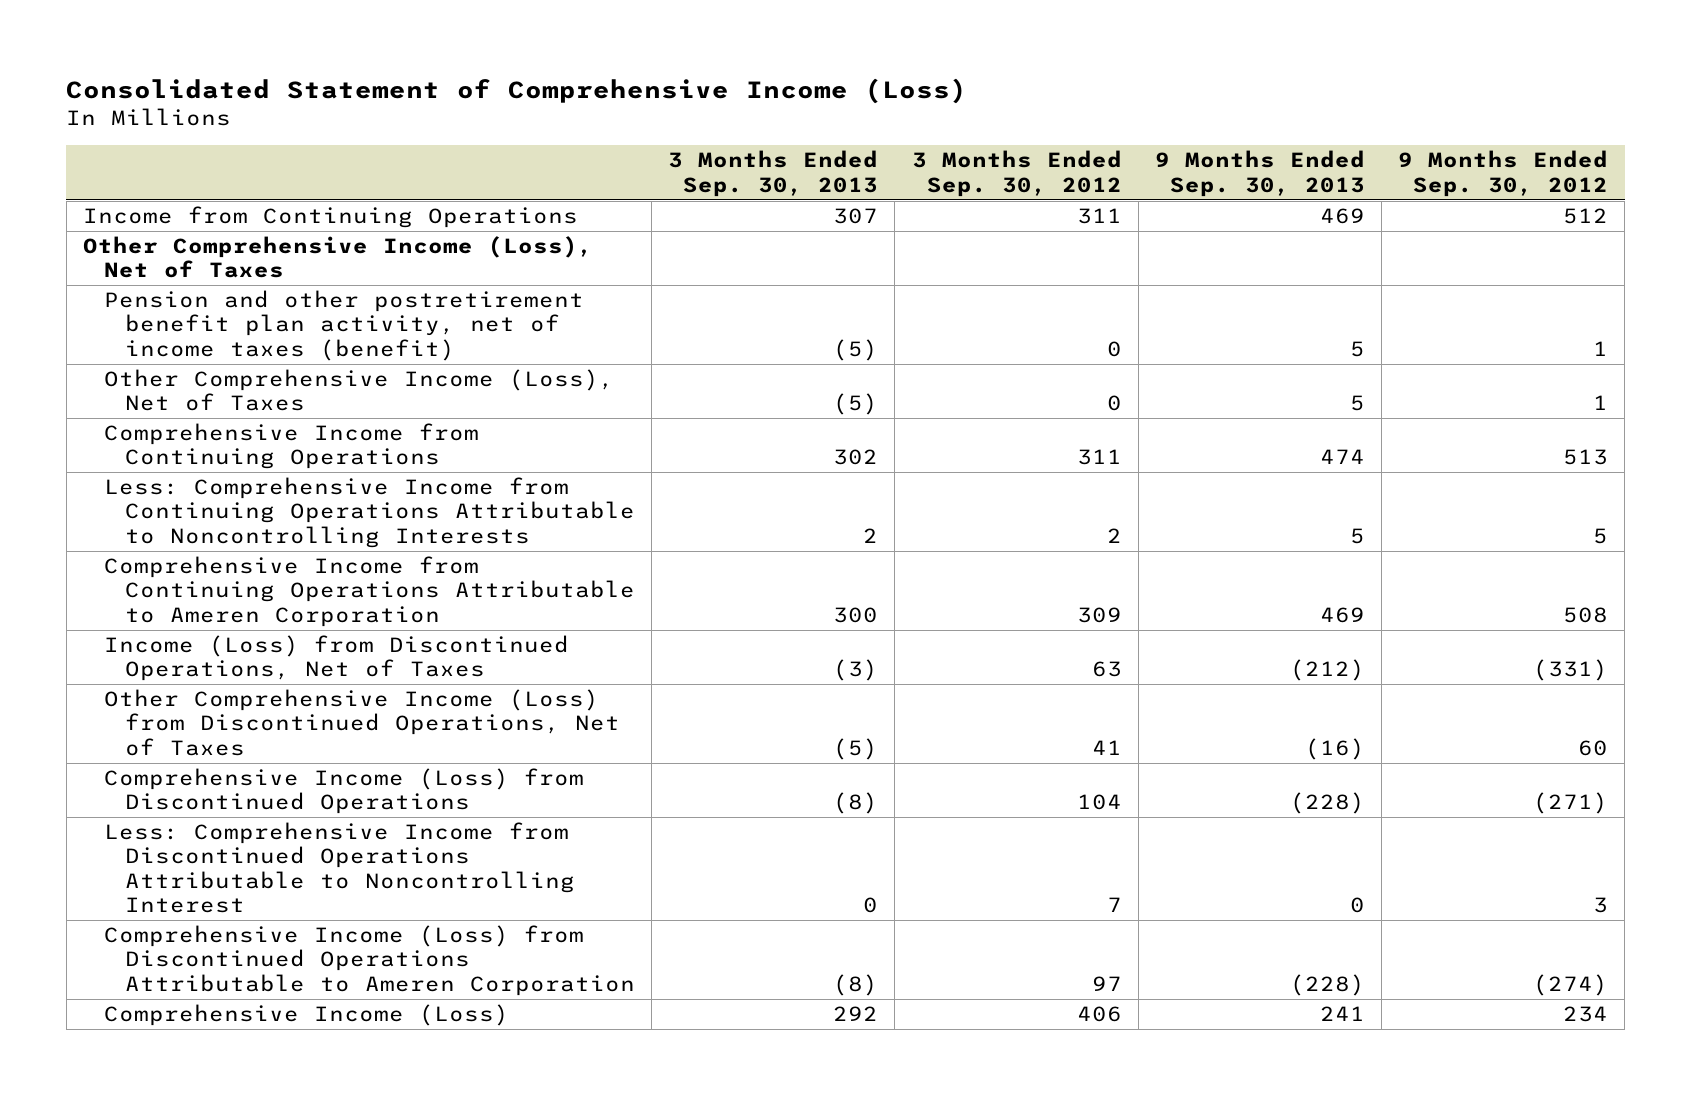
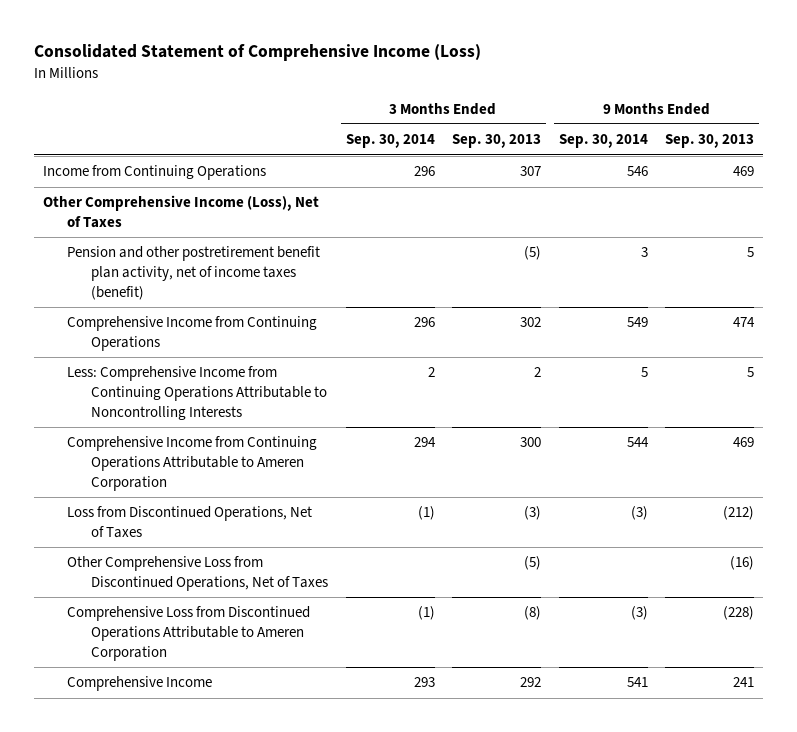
- | 3 Months Ended Sep. 30, 2013 | 3 Months Ended Sep. 30, 2012 | 9 Months Ended Sep. 30, 2013 | 9 Months Ended Sep. 30, 2012
+ | 3 Months Ended Sep. 30, 2014 | 3 Months Ended Sep. 30, 2013 | 9 Months Ended Sep. 30, 2014 | 9 Months Ended Sep. 30, 2013
- Other Comprehensive Income (Loss), Net of Taxes | (5) | 0 | 5 | 1
- Income (Loss) from Discontinued Operations, Net of Taxes | (3) | 63 | (212) | (331)
- Other Comprehensive Income (Loss) from Discontinued Operations, Net of Taxes | (5) | 41 | (16) | 60
- Comprehensive Income (Loss) from Discontinued Operations | (8) | 104 | (228) | (271)
- Less: Comprehensive Income from Discontinued Operations Attributable to Noncontrolling Interest | 0 | 7 | 0 | 3
- Comprehensive Income (Loss) from Discontinued Operations Attributable to Ameren Corporation | (8) | 97 | (228) | (274)
- Comprehensive Income (Loss) | 292 | 406 | 241 | 234
+ Loss from Discontinued Operations, Net of Taxes | (1) | (3) | (3) | (212)
+ Other Comprehensive Loss from Discontinued Operations, Net of Taxes | | (5) | | (16)
+ Comprehensive Loss from Discontinued Operations Attributable to Ameren Corporation | (1) | (8) | (3) | (228)
+ Comprehensive Income | 293 | 292 | 541 | 241

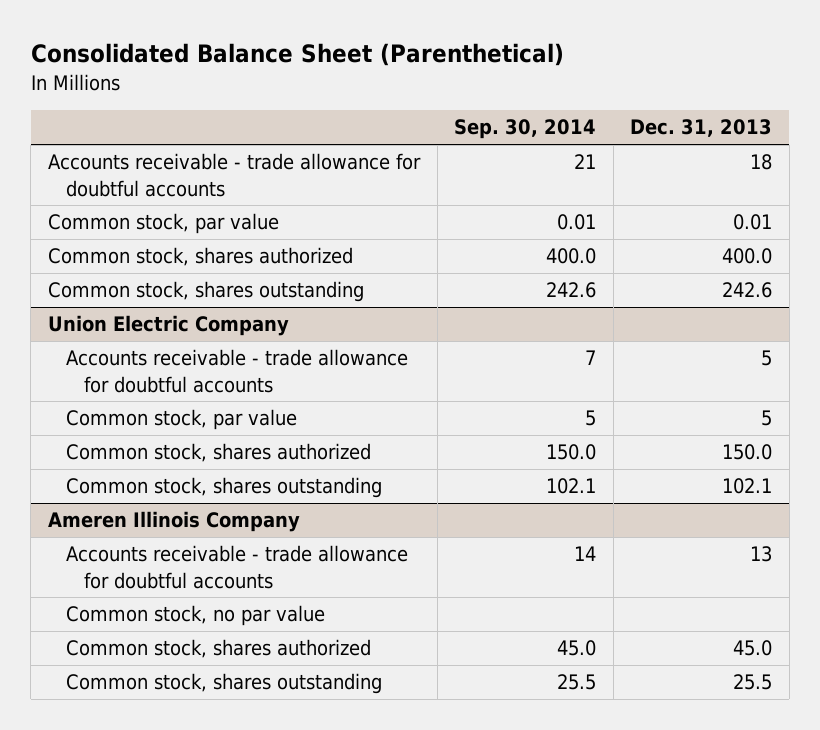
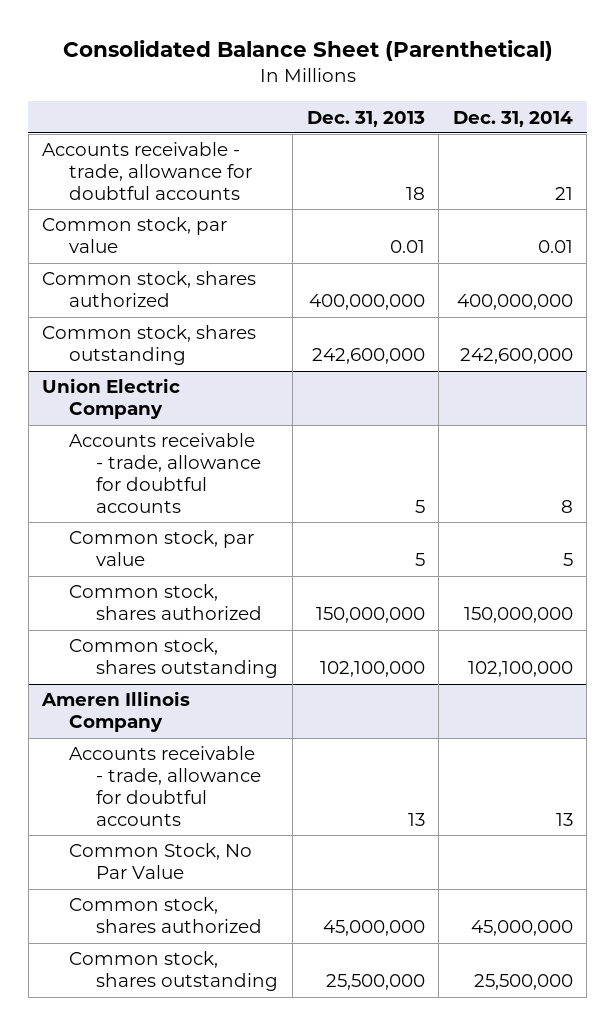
- | Sep. 30, 2014 | Dec. 31, 2013
+ | Dec. 31, 2013 | Dec. 31, 2014
- Accounts receivable - trade allowance for doubtful accounts | 21 | 18
+ Accounts receivable - trade, allowance for doubtful accounts | 18 | 21
- Common stock, shares authorized | 400.0 | 400.0
- Common stock, shares outstanding | 242.6 | 242.6
+ Common stock, shares authorized | 400,000,000 | 400,000,000
+ Common stock, shares outstanding | 242,600,000 | 242,600,000
@ Union Electric Company
- Accounts receivable - trade allowance for doubtful accounts | 7 | 5
+ Accounts receivable - trade, allowance for doubtful accounts | 5 | 8
- Common stock, shares authorized | 150.0 | 150.0
- Common stock, shares outstanding | 102.1 | 102.1
+ Common stock, shares authorized | 150,000,000 | 150,000,000
+ Common stock, shares outstanding | 102,100,000 | 102,100,000
@ Ameren Illinois Company
- Accounts receivable - trade allowance for doubtful accounts | 14 | 13
- Common stock, no par value
- Common stock, shares authorized | 45.0 | 45.0
- Common stock, shares outstanding | 25.5 | 25.5
+ Accounts receivable - trade, allowance for doubtful accounts | 13 | 13
+ Common Stock, No Par Value
+ Common stock, shares authorized | 45,000,000 | 45,000,000
+ Common stock, shares outstanding | 25,500,000 | 25,500,000

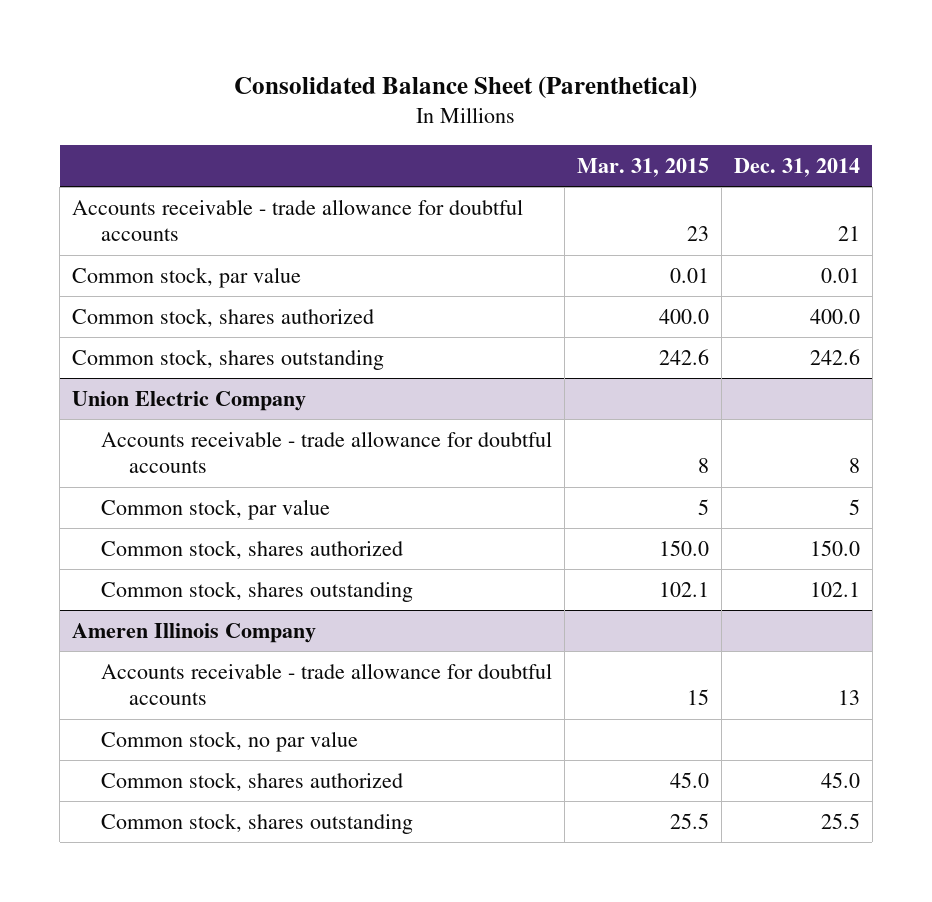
- | Dec. 31, 2013 | Dec. 31, 2014
+ | Mar. 31, 2015 | Dec. 31, 2014
- Accounts receivable - trade, allowance for doubtful accounts | 18 | 21
+ Accounts receivable - trade allowance for doubtful accounts | 23 | 21
- Common stock, shares authorized | 400,000,000 | 400,000,000
- Common stock, shares outstanding | 242,600,000 | 242,600,000
+ Common stock, shares authorized | 400.0 | 400.0
+ Common stock, shares outstanding | 242.6 | 242.6
@ Union Electric Company
- Accounts receivable - trade, allowance for doubtful accounts | 5 | 8
+ Accounts receivable - trade allowance for doubtful accounts | 8 | 8
- Common stock, shares authorized | 150,000,000 | 150,000,000
- Common stock, shares outstanding | 102,100,000 | 102,100,000
+ Common stock, shares authorized | 150.0 | 150.0
+ Common stock, shares outstanding | 102.1 | 102.1
@ Ameren Illinois Company
- Accounts receivable - trade, allowance for doubtful accounts | 13 | 13
- Common Stock, No Par Value
- Common stock, shares authorized | 45,000,000 | 45,000,000
- Common stock, shares outstanding | 25,500,000 | 25,500,000
+ Accounts receivable - trade allowance for doubtful accounts | 15 | 13
+ Common stock, no par value
+ Common stock, shares authorized | 45.0 | 45.0
+ Common stock, shares outstanding | 25.5 | 25.5

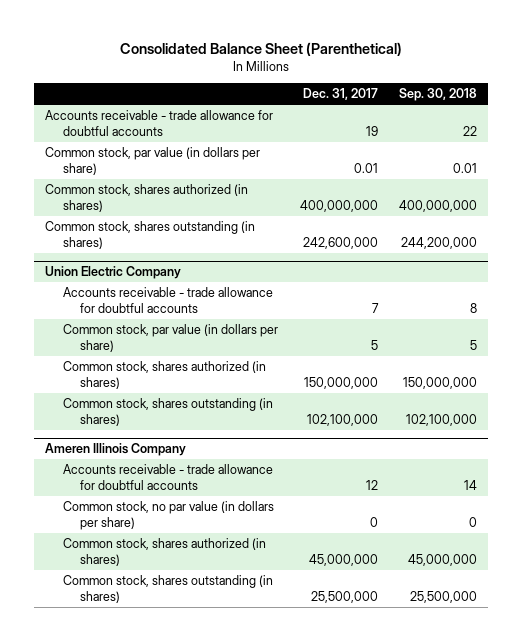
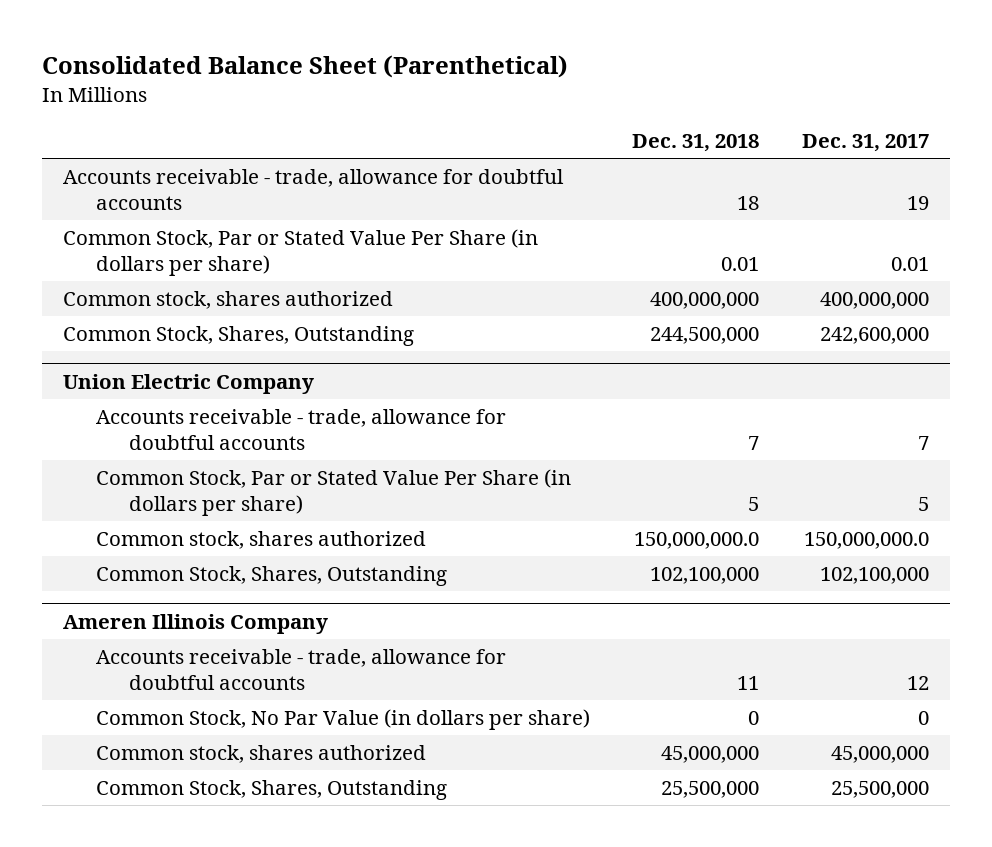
- | Dec. 31, 2017 | Sep. 30, 2018
+ | Dec. 31, 2018 | Dec. 31, 2017
- Accounts receivable - trade allowance for doubtful accounts | 19 | 22
- Common stock, par value (in dollars per share) | 0.01 | 0.01
- Common stock, shares authorized (in shares) | 400,000,000 | 400,000,000
- Common stock, shares outstanding (in shares) | 242,600,000 | 244,200,000
+ Accounts receivable - trade, allowance for doubtful accounts | 18 | 19
+ Common Stock, Par or Stated Value Per Share (in dollars per share) | 0.01 | 0.01
+ Common stock, shares authorized | 400,000,000 | 400,000,000
+ Common Stock, Shares, Outstanding | 244,500,000 | 242,600,000
@ Union Electric Company
- Accounts receivable - trade allowance for doubtful accounts | 7 | 8
- Common stock, par value (in dollars per share) | 5 | 5
- Common stock, shares authorized (in shares) | 150,000,000 | 150,000,000
- Common stock, shares outstanding (in shares) | 102,100,000 | 102,100,000
+ Accounts receivable - trade, allowance for doubtful accounts | 7 | 7
+ Common Stock, Par or Stated Value Per Share (in dollars per share) | 5 | 5
+ Common stock, shares authorized | 150,000,000.0 | 150,000,000.0
+ Common Stock, Shares, Outstanding | 102,100,000 | 102,100,000
@ Ameren Illinois Company
- Accounts receivable - trade allowance for doubtful accounts | 12 | 14
- Common stock, no par value (in dollars per share) | 0 | 0
- Common stock, shares authorized (in shares) | 45,000,000 | 45,000,000
- Common stock, shares outstanding (in shares) | 25,500,000 | 25,500,000
+ Accounts receivable - trade, allowance for doubtful accounts | 11 | 12
+ Common Stock, No Par Value (in dollars per share) | 0 | 0
+ Common stock, shares authorized | 45,000,000 | 45,000,000
+ Common Stock, Shares, Outstanding | 25,500,000 | 25,500,000

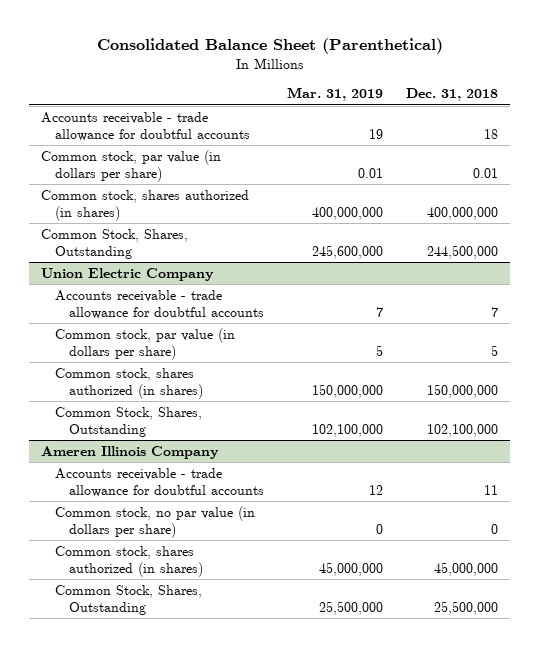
- | Dec. 31, 2018 | Dec. 31, 2017
+ | Mar. 31, 2019 | Dec. 31, 2018
- Accounts receivable - trade, allowance for doubtful accounts | 18 | 19
- Common Stock, Par or Stated Value Per Share (in dollars per share) | 0.01 | 0.01
- Common stock, shares authorized | 400,000,000 | 400,000,000
+ Accounts receivable - trade allowance for doubtful accounts | 19 | 18
+ Common stock, par value (in dollars per share) | 0.01 | 0.01
+ Common stock, shares authorized (in shares) | 400,000,000 | 400,000,000
@ Union Electric Company
- Accounts receivable - trade, allowance for doubtful accounts | 7 | 7
- Common Stock, Par or Stated Value Per Share (in dollars per share) | 5 | 5
- Common stock, shares authorized | 150,000,000.0 | 150,000,000.0
+ Accounts receivable - trade allowance for doubtful accounts | 7 | 7
+ Common stock, par value (in dollars per share) | 5 | 5
+ Common stock, shares authorized (in shares) | 150,000,000 | 150,000,000
@ Ameren Illinois Company
- Accounts receivable - trade, allowance for doubtful accounts | 11 | 12
- Common Stock, No Par Value (in dollars per share) | 0 | 0
- Common stock, shares authorized | 45,000,000 | 45,000,000
+ Accounts receivable - trade allowance for doubtful accounts | 12 | 11
+ Common stock, no par value (in dollars per share) | 0 | 0
+ Common stock, shares authorized (in shares) | 45,000,000 | 45,000,000

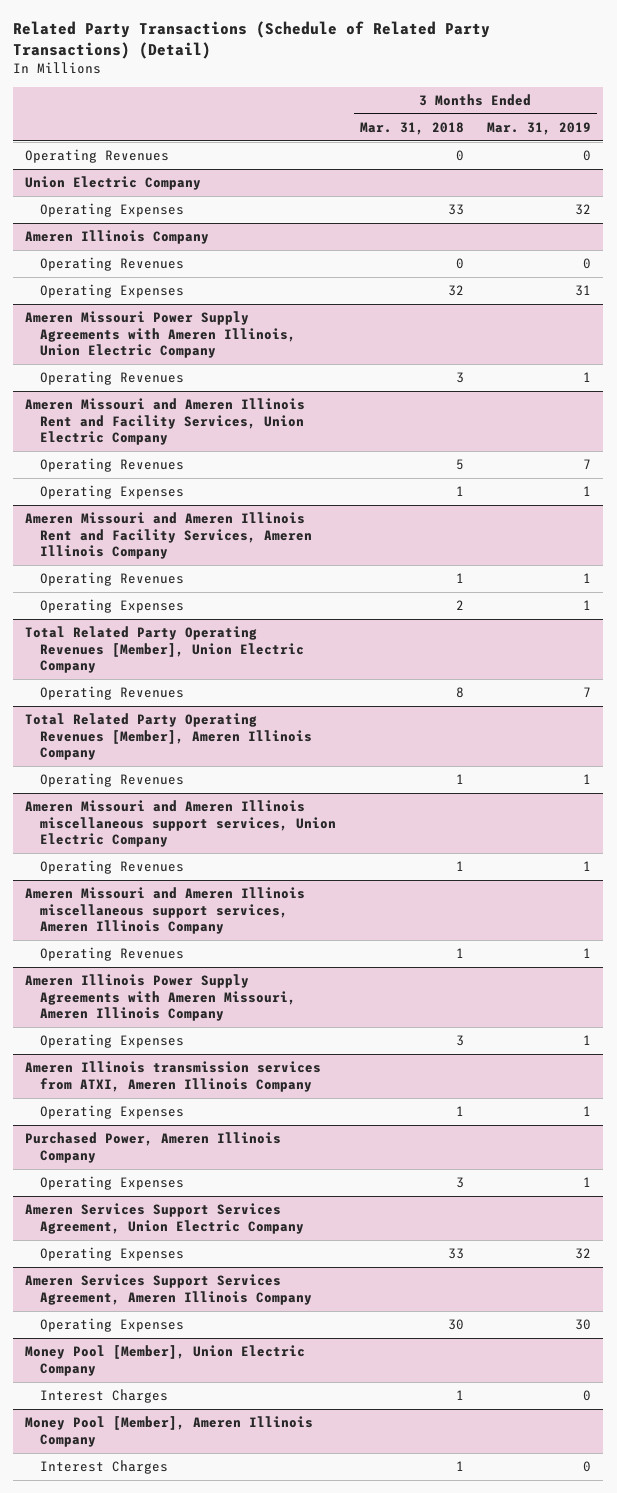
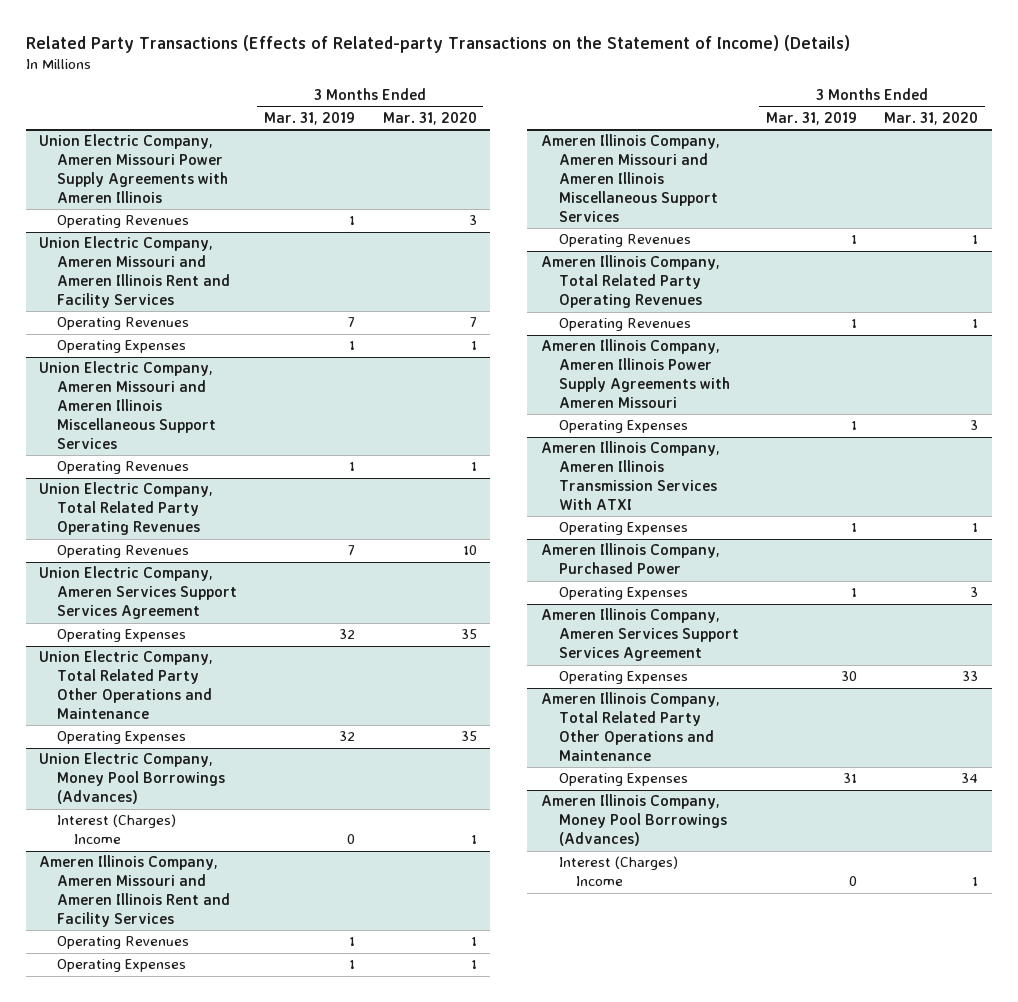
- Related Party Transactions (Schedule of Related Party Transactions) (Detail)
+ Related Party Transactions (Effects of Related-party Transactions on the Statement of Income) (Details)
- | 3 Months Ended Mar. 31, 2018 | 3 Months Ended Mar. 31, 2019
+ | 3 Months Ended Mar. 31, 2019 | 3 Months Ended Mar. 31, 2020
- Operating Revenues | 0 | 0
- Union Electric Company
- Operating Expenses | 33 | 32
- Ameren Illinois Company
- Operating Revenues | 0 | 0
- Operating Expenses | 32 | 31
- Ameren Missouri Power Supply Agreements with Ameren Illinois, Union Electric Company
+ Union Electric Company, Ameren Missouri Power Supply Agreements with Ameren Illinois
- Ameren Missouri and Ameren Illinois Rent and Facility Services, Union Electric Company
+ Union Electric Company, Ameren Missouri and Ameren Illinois Rent and Facility Services
- Ameren Missouri and Ameren Illinois Rent and Facility Services, Ameren Illinois Company
+ Union Electric Company, Ameren Missouri and Ameren Illinois Miscellaneous Support Services
- Operating Expenses | 2 | 1
- Total Related Party Operating Revenues [Member], Union Electric Company
+ Union Electric Company, Total Related Party Operating Revenues
- Total Related Party Operating Revenues [Member], Ameren Illinois Company
+ Union Electric Company, Ameren Services Support Services Agreement
+ Operating Expenses | 32 | 35
+ Union Electric Company, Total Related Party Other Operations and Maintenance
+ Operating Expenses | 32 | 35
+ Union Electric Company, Money Pool Borrowings (Advances)
+ Interest (Charges) Income | 0 | 1
+ Ameren Illinois Company, Ameren Missouri and Ameren Illinois Rent and Facility Services
- Ameren Missouri and Ameren Illinois miscellaneous support services, Union Electric Company
+ Operating Expenses | 1 | 1
+ Ameren Illinois Company, Ameren Missouri and Ameren Illinois Miscellaneous Support Services
- Ameren Missouri and Ameren Illinois miscellaneous support services, Ameren Illinois Company
+ Ameren Illinois Company, Total Related Party Operating Revenues
- Ameren Illinois Power Supply Agreements with Ameren Missouri, Ameren Illinois Company
+ Ameren Illinois Company, Ameren Illinois Power Supply Agreements with Ameren Missouri
- Ameren Illinois transmission services from ATXI, Ameren Illinois Company
+ Ameren Illinois Company, Ameren Illinois Transmission Services With ATXI
- Purchased Power, Ameren Illinois Company
+ Ameren Illinois Company, Purchased Power
- Ameren Services Support Services Agreement, Union Electric Company
- Operating Expenses | 33 | 32
- Ameren Services Support Services Agreement, Ameren Illinois Company
+ Ameren Illinois Company, Ameren Services Support Services Agreement
- Money Pool [Member], Union Electric Company
- Interest Charges | 1 | 0
- Money Pool [Member], Ameren Illinois Company
- Interest Charges | 1 | 0
+ Ameren Illinois Company, Total Related Party Other Operations and Maintenance
+ Operating Expenses | 31 | 34
+ Ameren Illinois Company, Money Pool Borrowings (Advances)
+ Interest (Charges) Income | 0 | 1

